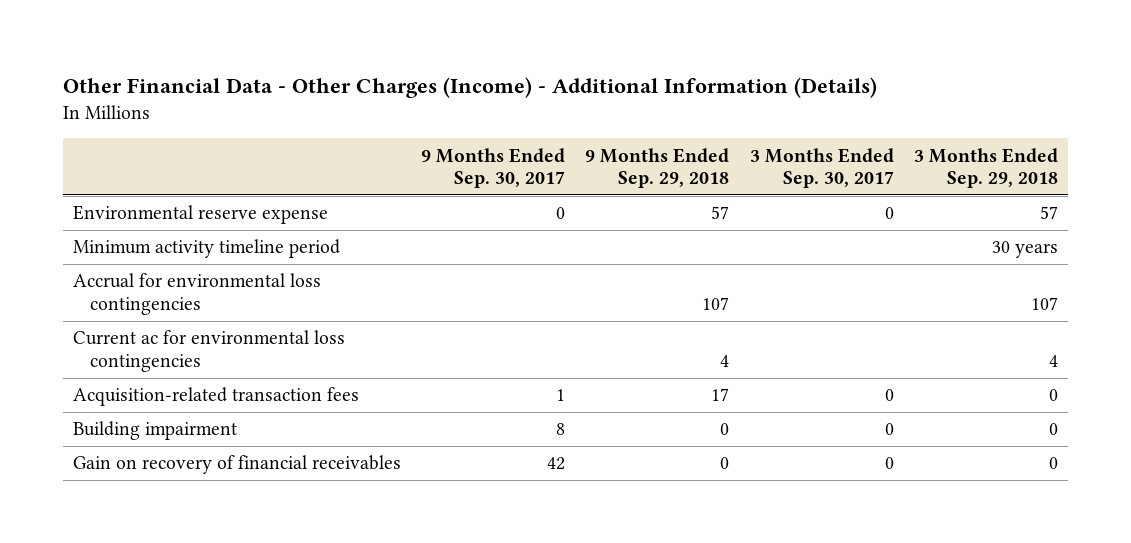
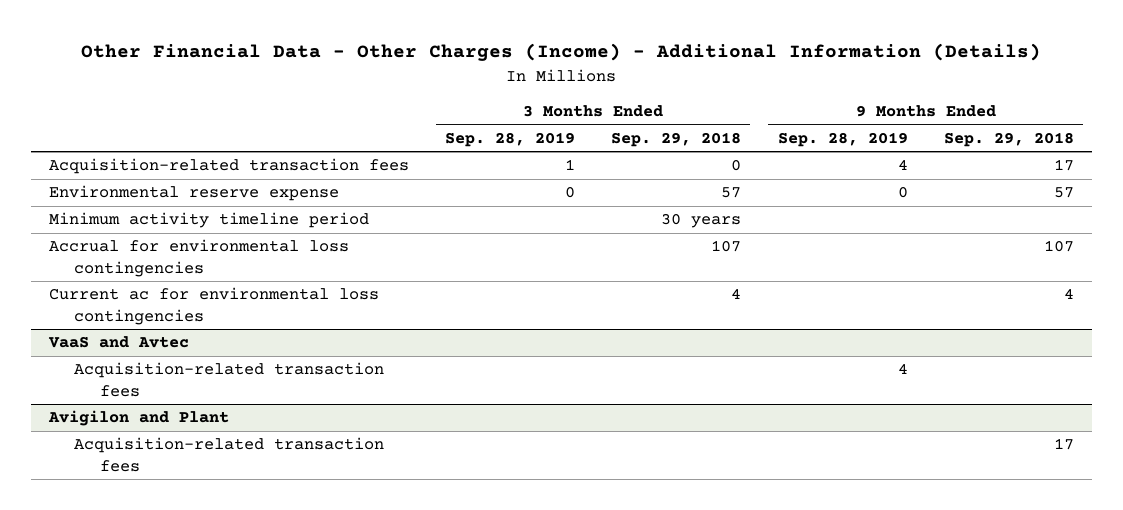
- | 9 Months Ended Sep. 30, 2017 | 9 Months Ended Sep. 29, 2018 | 3 Months Ended Sep. 30, 2017 | 3 Months Ended Sep. 29, 2018
+ | 3 Months Ended Sep. 28, 2019 | 3 Months Ended Sep. 29, 2018 | 9 Months Ended Sep. 28, 2019 | 9 Months Ended Sep. 29, 2018
moved up: Acquisition-related transaction fees | 1 | 0 | 4 | 17
- Building impairment | 8 | 0 | 0 | 0
- Gain on recovery of financial receivables | 42 | 0 | 0 | 0
+ VaaS and Avtec
+ Acquisition-related transaction fees | | | 4 |
+ Avigilon and Plant
+ Acquisition-related transaction fees | | | | 17

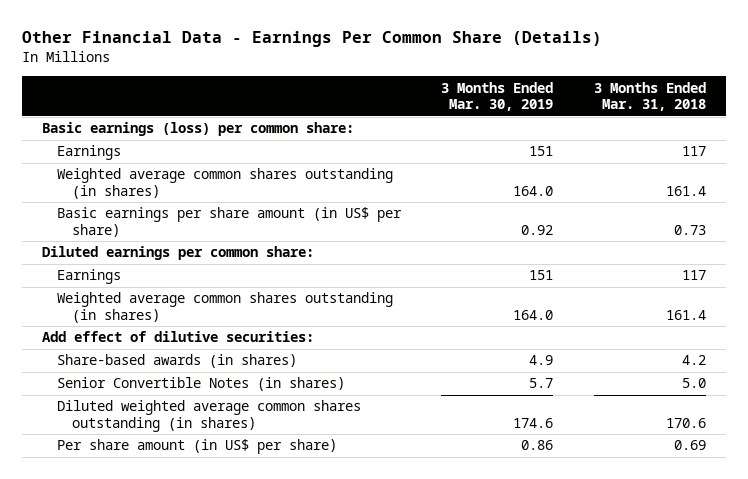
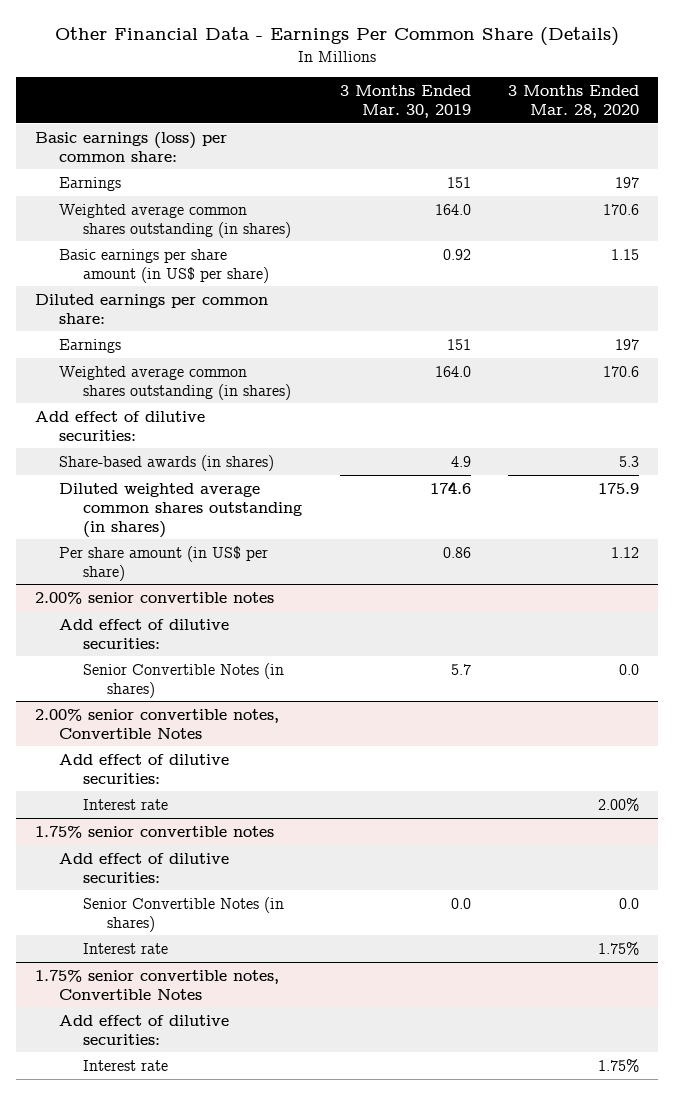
- | 3 Months Ended Mar. 30, 2019 | 3 Months Ended Mar. 31, 2018
+ | 3 Months Ended Mar. 30, 2019 | 3 Months Ended Mar. 28, 2020
- Senior Convertible Notes (in shares) | 5.7 | 5.0
+ 2.00% senior convertible notes
+ Add effect of dilutive securities:
+ Senior Convertible Notes (in shares) | 5.7 | 0.0
+ 2.00% senior convertible notes, Convertible Notes
+ Add effect of dilutive securities:
+ Interest rate | | 2.00%
+ 1.75% senior convertible notes
+ Add effect of dilutive securities:
+ Senior Convertible Notes (in shares) | 0.0 | 0.0
+ Interest rate | | 1.75%
+ 1.75% senior convertible notes, Convertible Notes
+ Add effect of dilutive securities:
+ Interest rate | | 1.75%

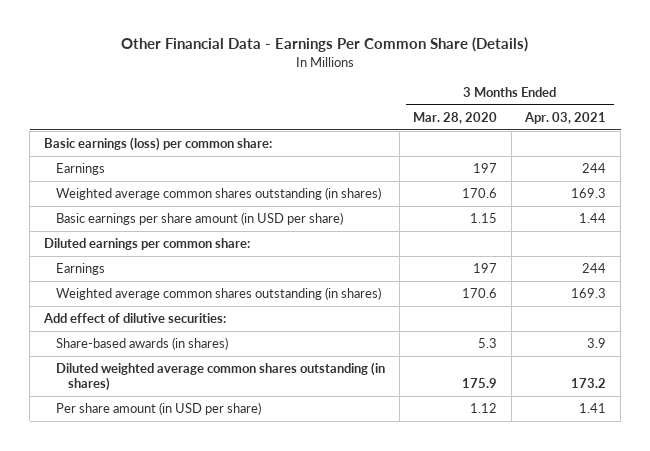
- | 3 Months Ended Mar. 30, 2019 | 3 Months Ended Mar. 28, 2020
+ | 3 Months Ended Mar. 28, 2020 | 3 Months Ended Apr. 03, 2021
- Basic earnings per share amount (in US$ per share) | 0.92 | 1.15
+ Basic earnings per share amount (in USD per share) | 1.15 | 1.44
- Per share amount (in US$ per share) | 0.86 | 1.12
- 2.00% senior convertible notes
- Add effect of dilutive securities:
- Senior Convertible Notes (in shares) | 5.7 | 0.0
- 2.00% senior convertible notes, Convertible Notes
- Add effect of dilutive securities:
- Interest rate | | 2.00%
- 1.75% senior convertible notes
- Add effect of dilutive securities:
- Senior Convertible Notes (in shares) | 0.0 | 0.0
- Interest rate | | 1.75%
- 1.75% senior convertible notes, Convertible Notes
- Add effect of dilutive securities:
- Interest rate | | 1.75%
+ Per share amount (in USD per share) | 1.12 | 1.41

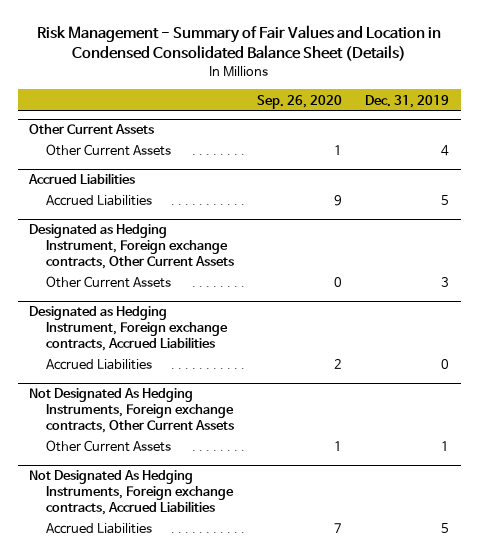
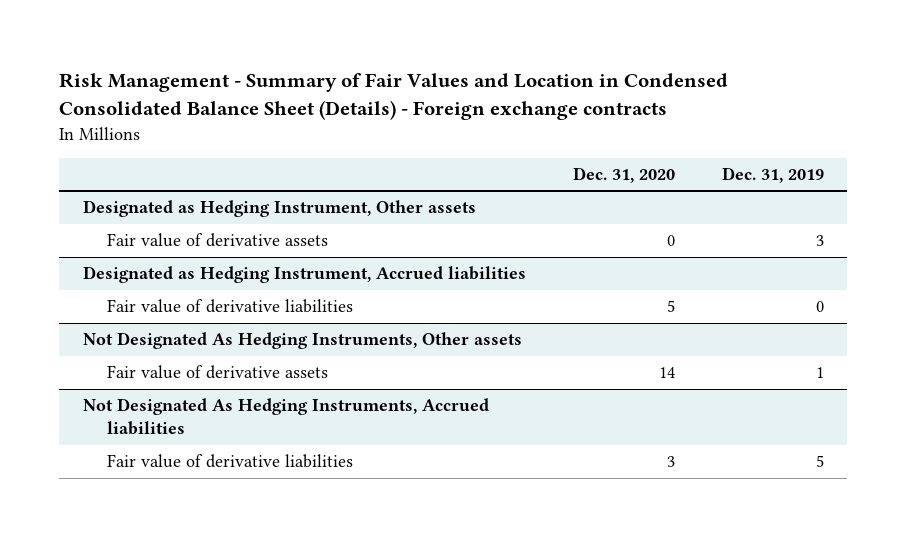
- Risk Management - Summary of Fair Values and Location in Condensed Consolidated Balance Sheet (Details)
+ Risk Management - Summary of Fair Values and Location in Condensed Consolidated Balance Sheet (Details) - Foreign exchange contracts
- | Sep. 26, 2020 | Dec. 31, 2019
+ | Dec. 31, 2020 | Dec. 31, 2019
- Other Current Assets
- Other Current Assets | 1 | 4
- Accrued Liabilities
- Accrued Liabilities | 9 | 5
- Designated as Hedging Instrument, Foreign exchange contracts, Other Current Assets
- Other Current Assets | 0 | 3
- Designated as Hedging Instrument, Foreign exchange contracts, Accrued Liabilities
- Accrued Liabilities | 2 | 0
- Not Designated As Hedging Instruments, Foreign exchange contracts, Other Current Assets
- Other Current Assets | 1 | 1
- Not Designated As Hedging Instruments, Foreign exchange contracts, Accrued Liabilities
- Accrued Liabilities | 7 | 5
+ Designated as Hedging Instrument, Other assets
+ Fair value of derivative assets | 0 | 3
+ Designated as Hedging Instrument, Accrued liabilities
+ Fair value of derivative liabilities | 5 | 0
+ Not Designated As Hedging Instruments, Other assets
+ Fair value of derivative assets | 14 | 1
+ Not Designated As Hedging Instruments, Accrued liabilities
+ Fair value of derivative liabilities | 3 | 5

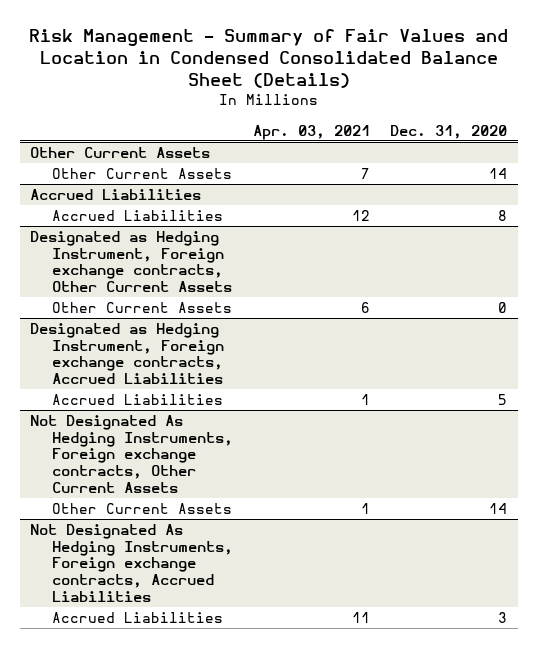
- Risk Management - Summary of Fair Values and Location in Condensed Consolidated Balance Sheet (Details) - Foreign exchange contracts
+ Risk Management - Summary of Fair Values and Location in Condensed Consolidated Balance Sheet (Details)
- | Dec. 31, 2020 | Dec. 31, 2019
+ | Apr. 03, 2021 | Dec. 31, 2020
- Designated as Hedging Instrument, Other assets
- Fair value of derivative assets | 0 | 3
- Designated as Hedging Instrument, Accrued liabilities
- Fair value of derivative liabilities | 5 | 0
- Not Designated As Hedging Instruments, Other assets
- Fair value of derivative assets | 14 | 1
- Not Designated As Hedging Instruments, Accrued liabilities
- Fair value of derivative liabilities | 3 | 5
+ Other Current Assets
+ Other Current Assets | 7 | 14
+ Accrued Liabilities
+ Accrued Liabilities | 12 | 8
+ Designated as Hedging Instrument, Foreign exchange contracts, Other Current Assets
+ Other Current Assets | 6 | 0
+ Designated as Hedging Instrument, Foreign exchange contracts, Accrued Liabilities
+ Accrued Liabilities | 1 | 5
+ Not Designated As Hedging Instruments, Foreign exchange contracts, Other Current Assets
+ Other Current Assets | 1 | 14
+ Not Designated As Hedging Instruments, Foreign exchange contracts, Accrued Liabilities
+ Accrued Liabilities | 11 | 3

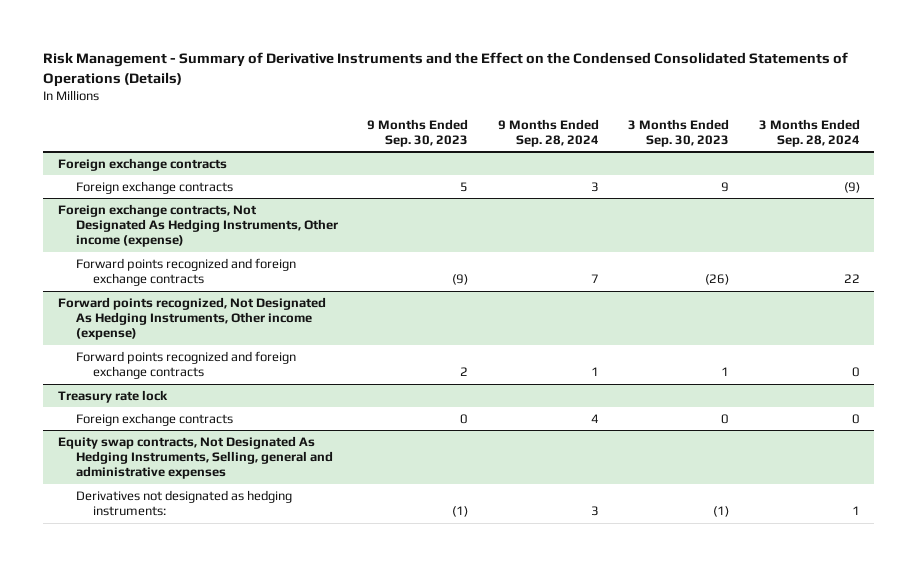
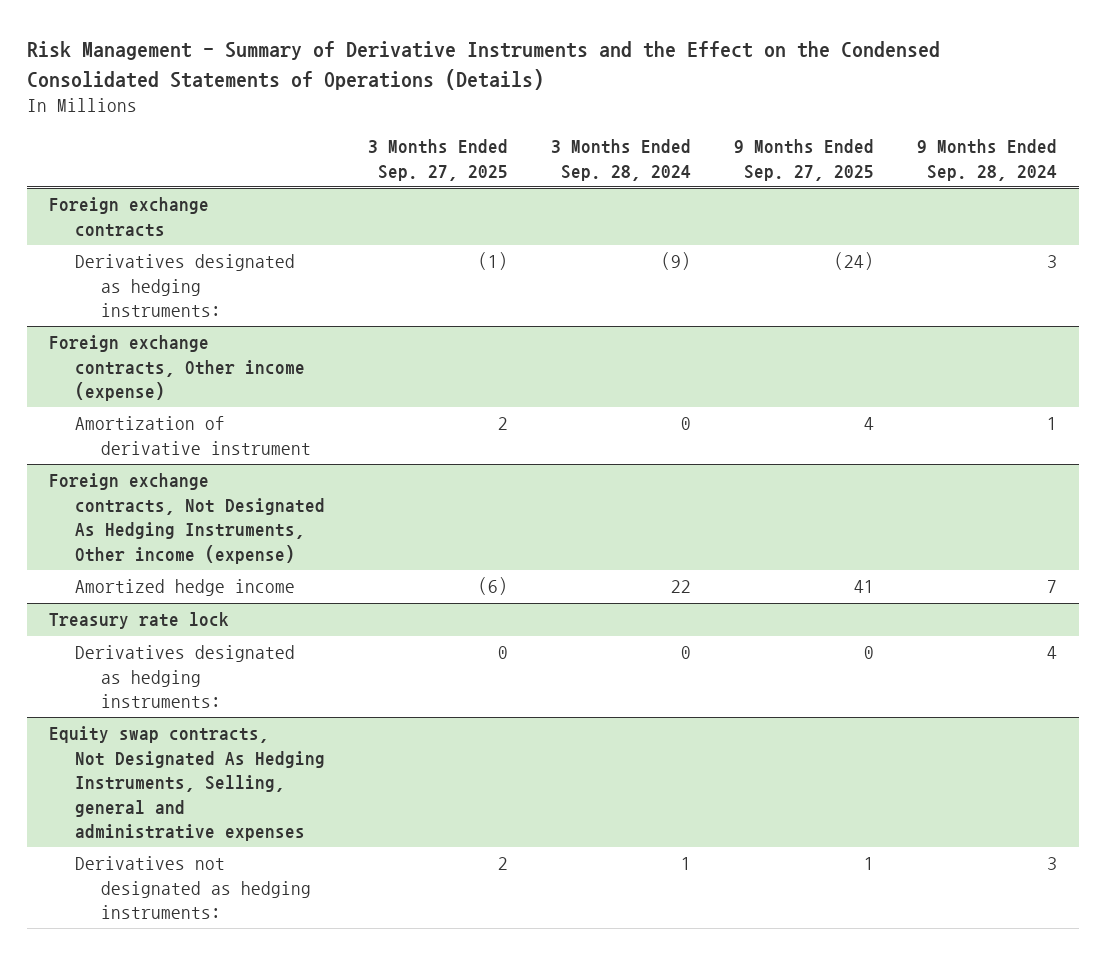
- | 9 Months Ended Sep. 30, 2023 | 9 Months Ended Sep. 28, 2024 | 3 Months Ended Sep. 30, 2023 | 3 Months Ended Sep. 28, 2024
+ | 3 Months Ended Sep. 27, 2025 | 3 Months Ended Sep. 28, 2024 | 9 Months Ended Sep. 27, 2025 | 9 Months Ended Sep. 28, 2024
@ Foreign exchange contracts
- Foreign exchange contracts | 5 | 3 | 9 | (9)
+ Derivatives designated as hedging instruments: | (1) | (9) | (24) | 3
+ Foreign exchange contracts, Other income (expense)
+ Amortization of derivative instrument | 2 | 0 | 4 | 1
@ Foreign exchange contracts, Not Designated As Hedging Instruments, Other income (expense)
- Forward points recognized and foreign exchange contracts | (9) | 7 | (26) | 22
- Forward points recognized, Not Designated As Hedging Instruments, Other income (expense)
- Forward points recognized and foreign exchange contracts | 2 | 1 | 1 | 0
@ Foreign exchange contracts, Not Designated As Hedging Instruments, Other income (expense)
+ Amortized hedge income | (6) | 22 | 41 | 7
@ Treasury rate lock
- Foreign exchange contracts | 0 | 4 | 0 | 0
+ Derivatives designated as hedging instruments: | 0 | 0 | 0 | 4

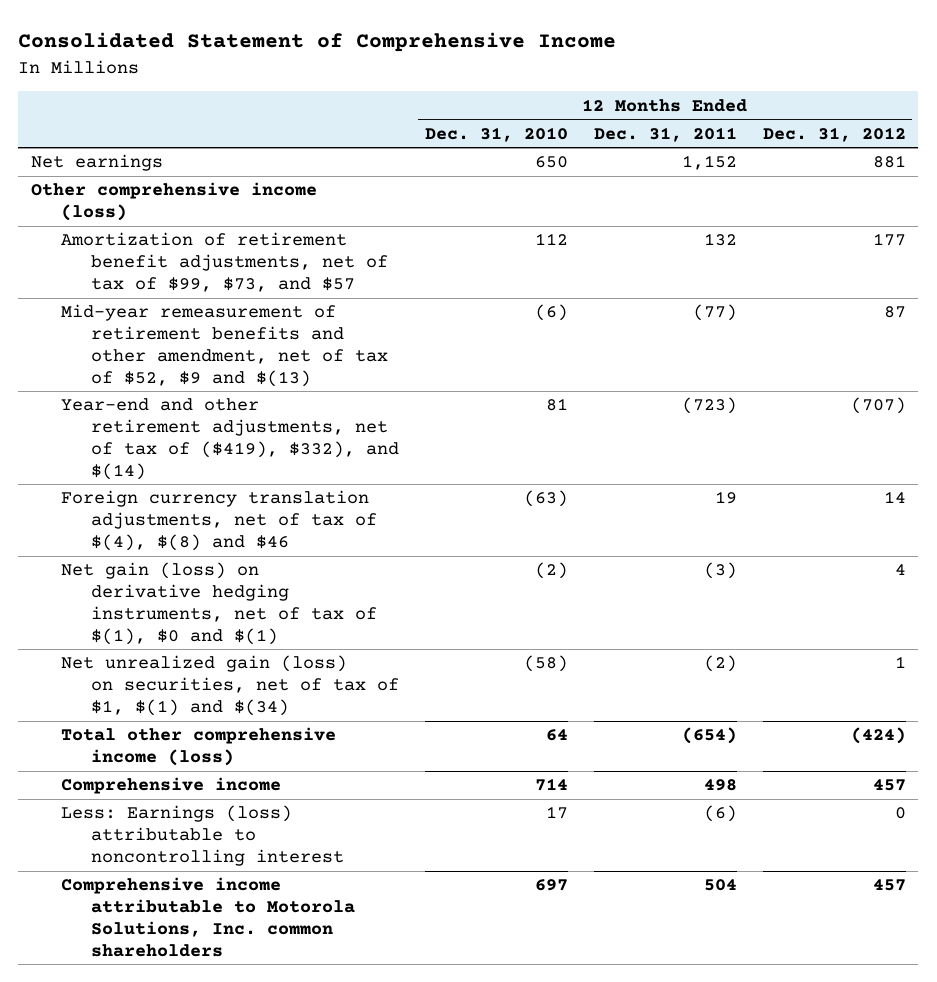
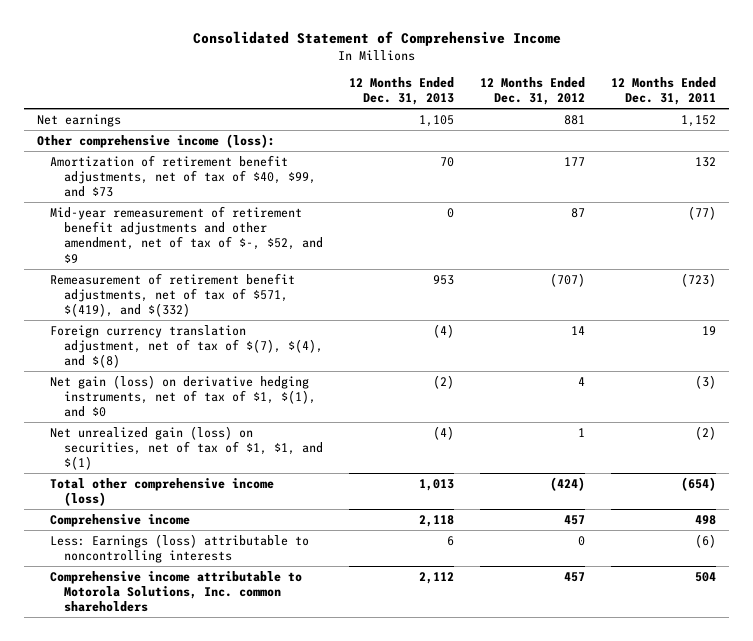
- | 12 Months Ended Dec. 31, 2010 | 12 Months Ended Dec. 31, 2011 | 12 Months Ended Dec. 31, 2012
+ | 12 Months Ended Dec. 31, 2013 | 12 Months Ended Dec. 31, 2012 | 12 Months Ended Dec. 31, 2011
- Other comprehensive income (loss)
- Amortization of retirement benefit adjustments, net of tax of $99, $73, and $57 | 112 | 132 | 177
- Mid-year remeasurement of retirement benefits and other amendment, net of tax of $52, $9 and $(13) | (6) | (77) | 87
- Year-end and other retirement adjustments, net of tax of ($419), $332), and $(14) | 81 | (723) | (707)
- Foreign currency translation adjustments, net of tax of $(4), $(8) and $46 | (63) | 19 | 14
- Net gain (loss) on derivative hedging instruments, net of tax of $(1), $0 and $(1) | (2) | (3) | 4
- Net unrealized gain (loss) on securities, net of tax of $1, $(1) and $(34) | (58) | (2) | 1
+ Other comprehensive income (loss):
+ Amortization of retirement benefit adjustments, net of tax of $40, $99, and $73 | 70 | 177 | 132
+ Mid-year remeasurement of retirement benefit adjustments and other amendment, net of tax of $-, $52, and $9 | 0 | 87 | (77)
+ Remeasurement of retirement benefit adjustments, net of tax of $571, $(419), and $(332) | 953 | (707) | (723)
+ Foreign currency translation adjustment, net of tax of $(7), $(4), and $(8) | (4) | 14 | 19
+ Net gain (loss) on derivative hedging instruments, net of tax of $1, $(1), and $0 | (2) | 4 | (3)
+ Net unrealized gain (loss) on securities, net of tax of $1, $1, and $(1) | (4) | 1 | (2)
- Less: Earnings (loss) attributable to noncontrolling interest | 17 | (6) | 0
+ Less: Earnings (loss) attributable to noncontrolling interests | 6 | 0 | (6)

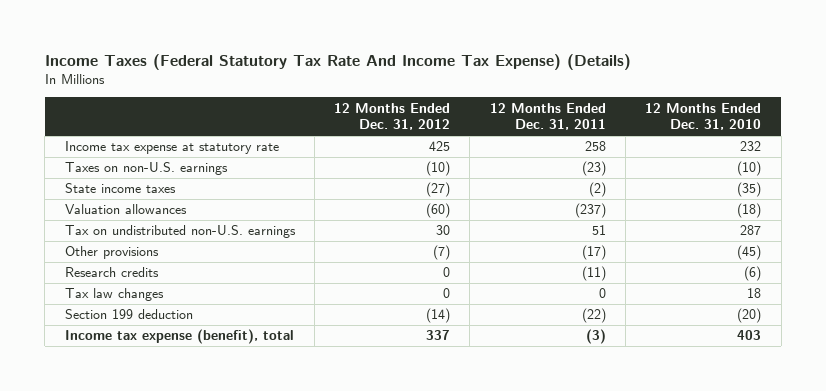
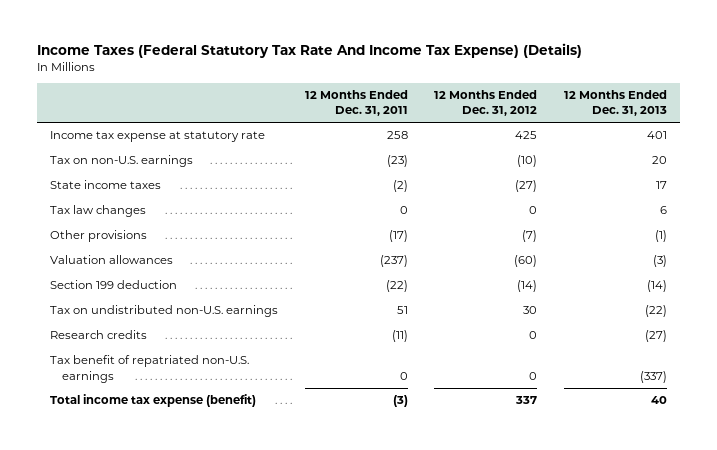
- | 12 Months Ended Dec. 31, 2012 | 12 Months Ended Dec. 31, 2011 | 12 Months Ended Dec. 31, 2010
+ | 12 Months Ended Dec. 31, 2011 | 12 Months Ended Dec. 31, 2012 | 12 Months Ended Dec. 31, 2013
- Taxes on non-U.S. earnings | (10) | (23) | (10)
+ Tax on non-U.S. earnings | (23) | (10) | 20
moved up: Tax law changes | 0 | 0 | 6
moved up: Other provisions | (17) | (7) | (1)
moved up: Section 199 deduction | (22) | (14) | (14)
- Income tax expense (benefit), total | 337 | (3) | 403
+ Tax benefit of repatriated non-U.S. earnings | 0 | 0 | (337)
+ Total income tax expense (benefit) | (3) | 337 | 40

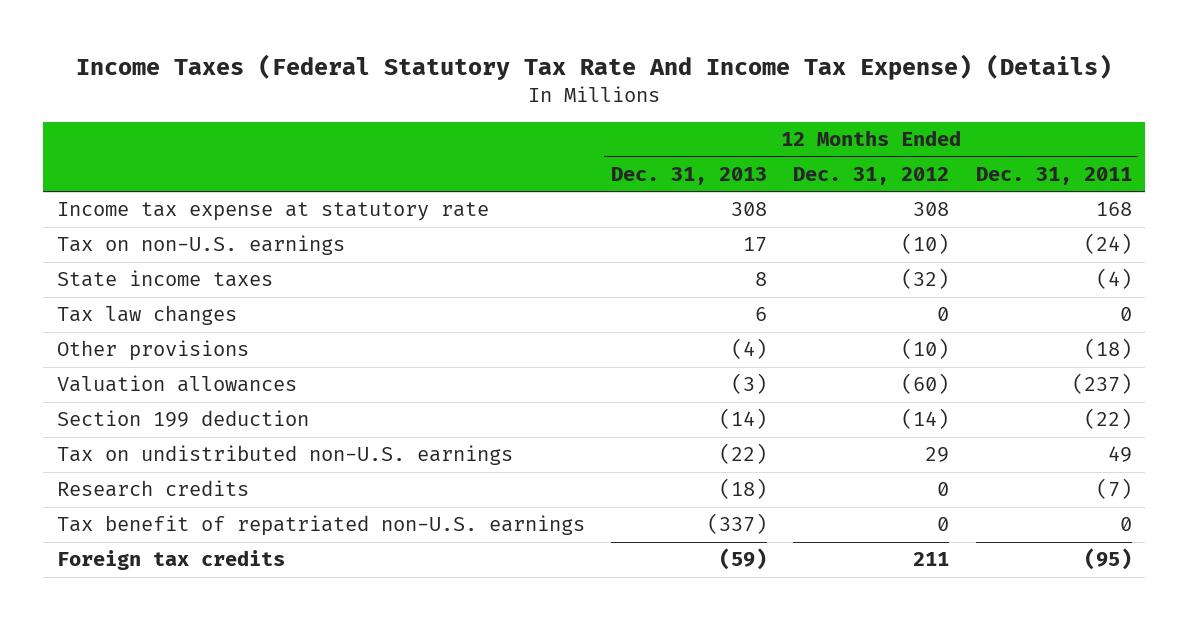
- | 12 Months Ended Dec. 31, 2011 | 12 Months Ended Dec. 31, 2012 | 12 Months Ended Dec. 31, 2013
+ | 12 Months Ended Dec. 31, 2013 | 12 Months Ended Dec. 31, 2012 | 12 Months Ended Dec. 31, 2011
- Income tax expense at statutory rate | 258 | 425 | 401
- Tax on non-U.S. earnings | (23) | (10) | 20
- State income taxes | (2) | (27) | 17
+ Income tax expense at statutory rate | 308 | 308 | 168
+ Tax on non-U.S. earnings | 17 | (10) | (24)
+ State income taxes | 8 | (32) | (4)
- Other provisions | (17) | (7) | (1)
+ Other provisions | (4) | (10) | (18)
- Tax on undistributed non-U.S. earnings | 51 | 30 | (22)
- Research credits | (11) | 0 | (27)
+ Tax on undistributed non-U.S. earnings | (22) | 29 | 49
+ Research credits | (18) | 0 | (7)
- Total income tax expense (benefit) | (3) | 337 | 40
+ Foreign tax credits | (59) | 211 | (95)

